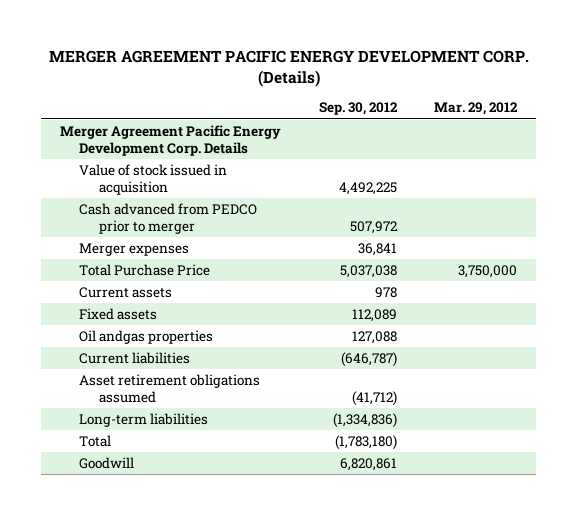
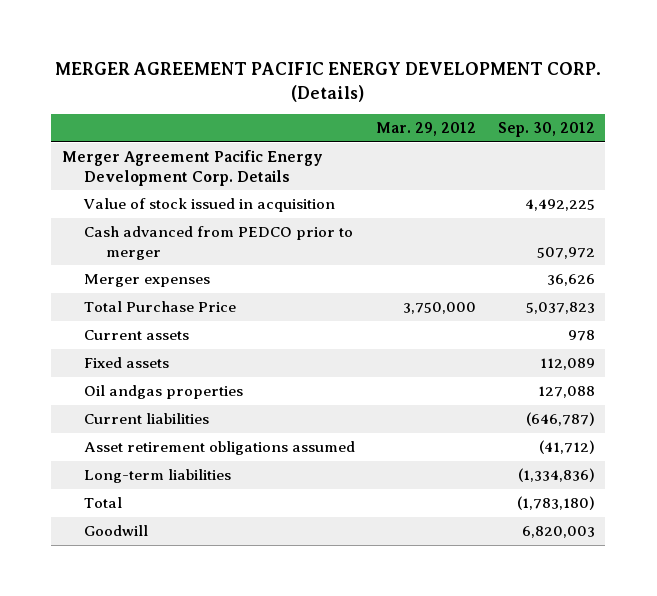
- | Sep. 30, 2012 | Mar. 29, 2012
+ | Mar. 29, 2012 | Sep. 30, 2012
- Merger expenses | 36,841 |
- Total Purchase Price | 5,037,038 | 3,750,000
+ Merger expenses | | 36,626
+ Total Purchase Price | 3,750,000 | 5,037,823
- Goodwill | 6,820,861 |
+ Goodwill | | 6,820,003

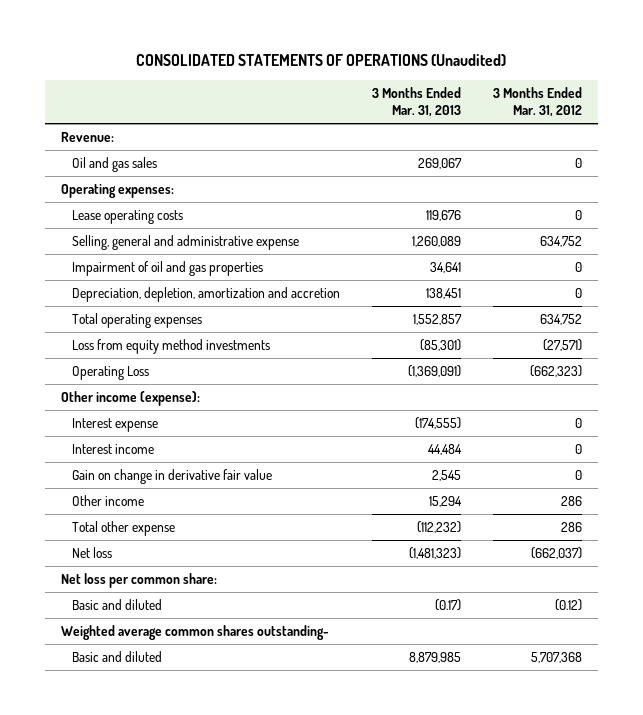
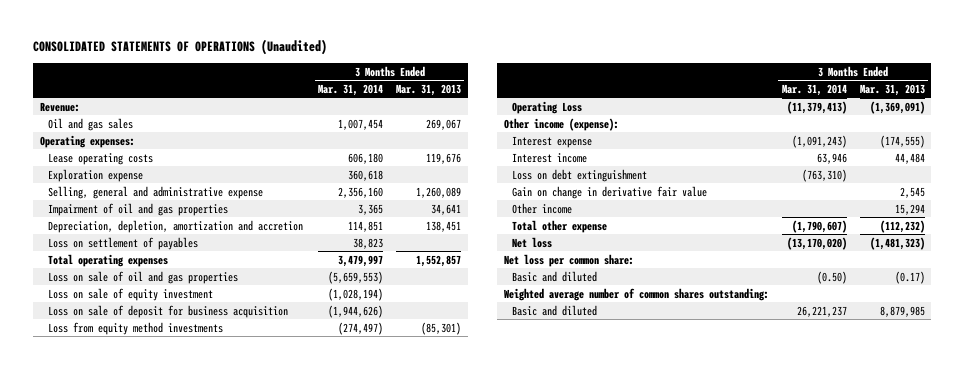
- | 3 Months Ended Mar. 31, 2013 | 3 Months Ended Mar. 31, 2012
+ | 3 Months Ended Mar. 31, 2014 | 3 Months Ended Mar. 31, 2013
+ Exploration expense | 360,618 |
+ Loss on settlement of payables | 38,823 |
+ Loss on sale of oil and gas properties | (5,659,553) |
+ Loss on sale of equity investment | (1,028,194) |
+ Loss on sale of deposit for business acquisition | (1,944,626) |
+ Loss on debt extinguishment | (763,310) |
- Weighted average common shares outstanding-
+ Weighted average number of common shares outstanding:

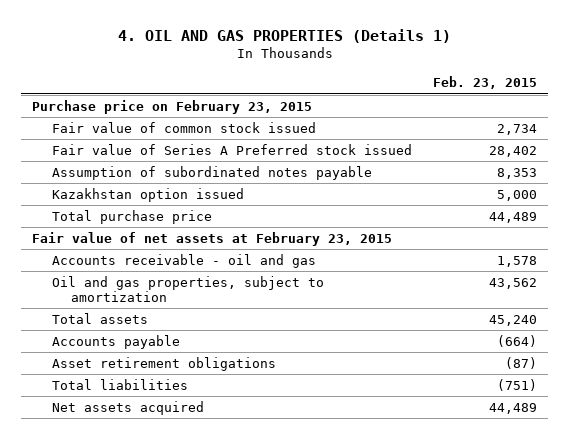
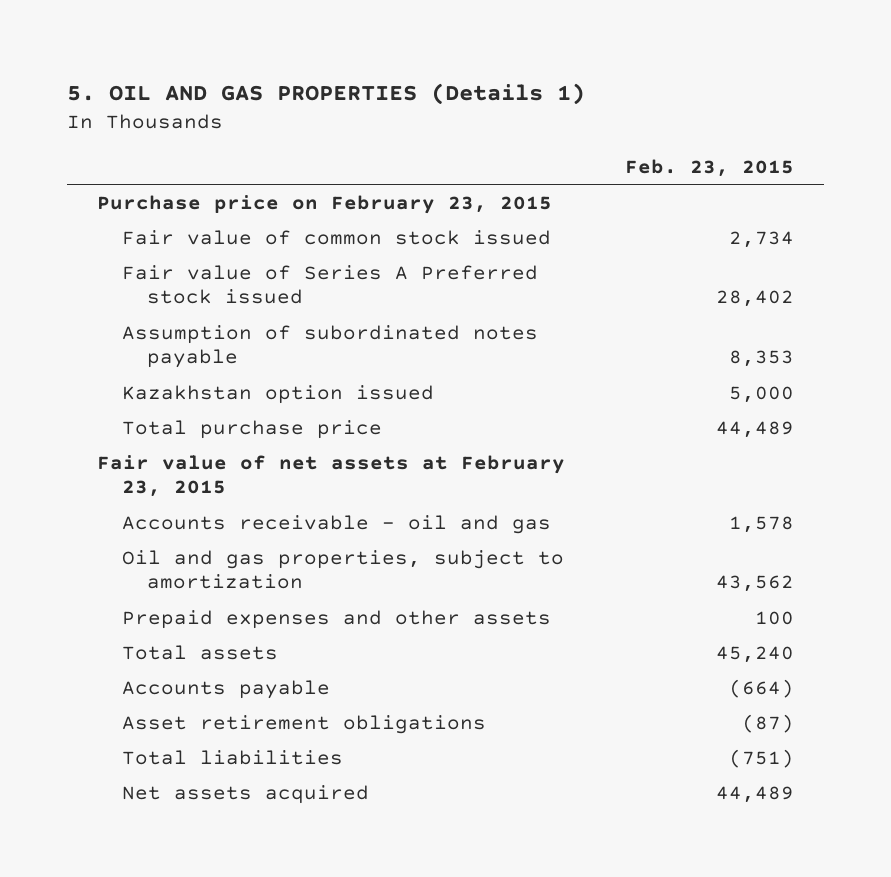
- 4. OIL AND GAS PROPERTIES (Details 1)
+ 5. OIL AND GAS PROPERTIES (Details 1)
+ Prepaid expenses and other assets | 100

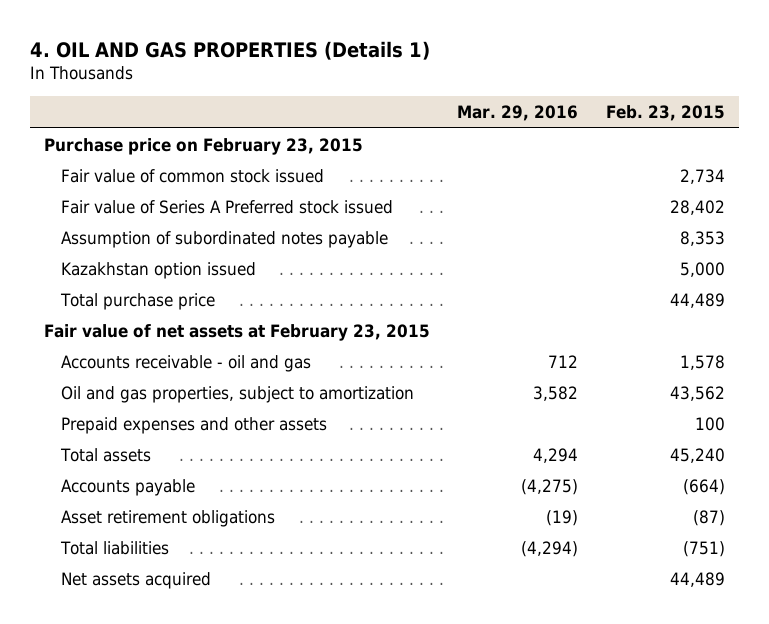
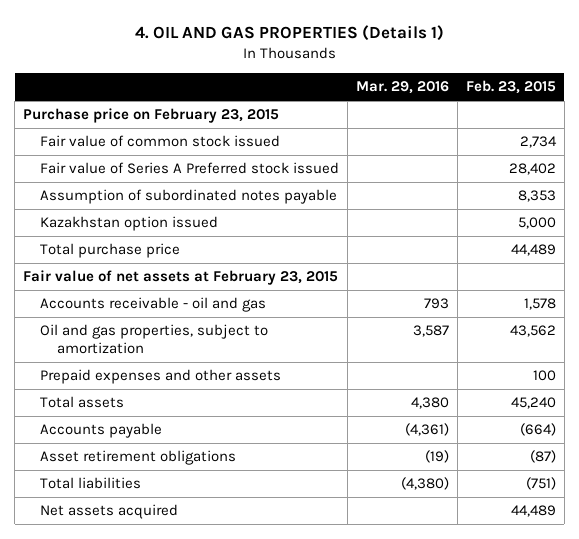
- Accounts receivable - oil and gas | 712 | 1,578
- Oil and gas properties, subject to amortization | 3,582 | 43,562
+ Accounts receivable - oil and gas | 793 | 1,578
+ Oil and gas properties, subject to amortization | 3,587 | 43,562
- Total assets | 4,294 | 45,240
- Accounts payable | (4,275) | (664)
+ Total assets | 4,380 | 45,240
+ Accounts payable | (4,361) | (664)
- Total liabilities | (4,294) | (751)
+ Total liabilities | (4,380) | (751)

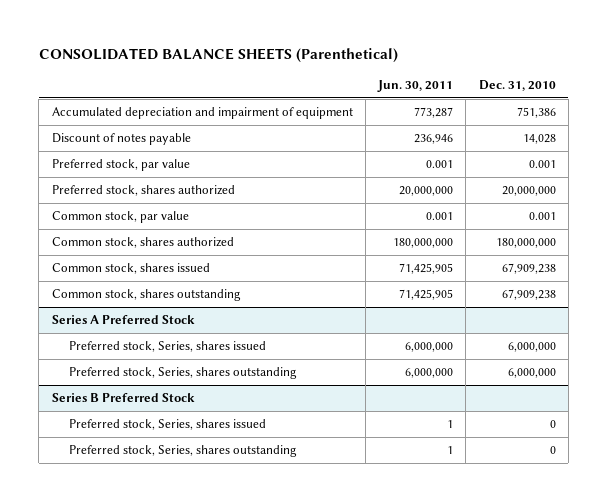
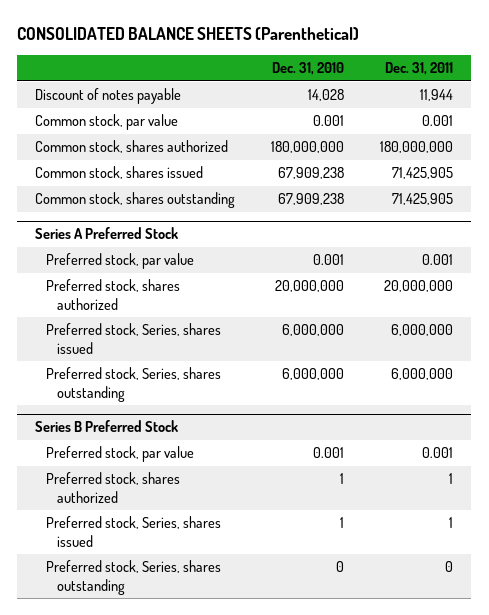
- | Jun. 30, 2011 | Dec. 31, 2010
+ | Dec. 31, 2010 | Dec. 31, 2011
- Accumulated depreciation and impairment of equipment | 773,287 | 751,386
- Preferred stock, par value | 0.001 | 0.001
- Preferred stock, shares authorized | 20,000,000 | 20,000,000
@ Series A Preferred Stock
+ Preferred stock, par value | 0.001 | 0.001
+ Preferred stock, shares authorized | 20,000,000 | 20,000,000
@ Series B Preferred Stock
- Preferred stock, Series, shares issued | 1 | 0
+ Preferred stock, par value | 0.001 | 0.001
+ Preferred stock, shares authorized | 1 | 1
+ Preferred stock, Series, shares issued | 1 | 1

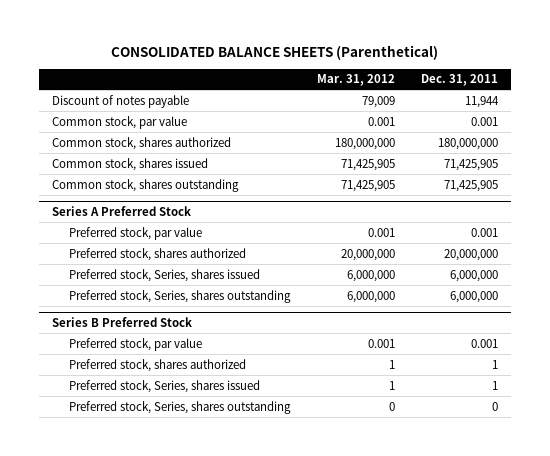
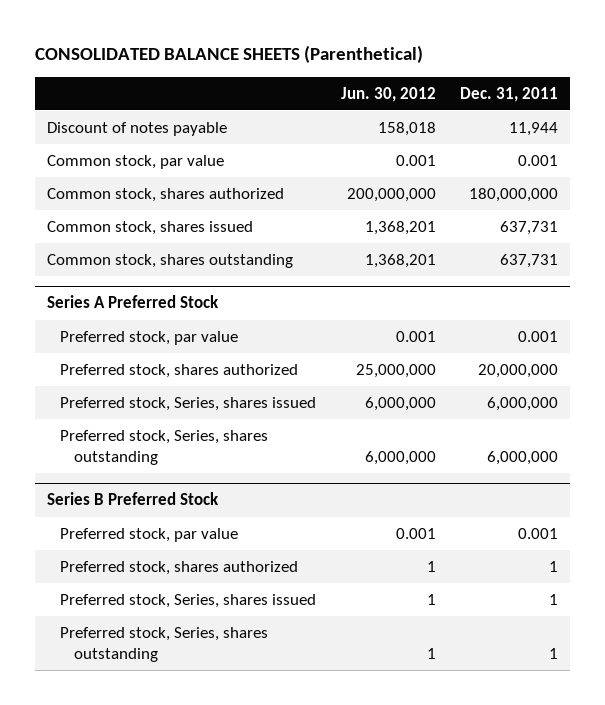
- | Mar. 31, 2012 | Dec. 31, 2011
+ | Jun. 30, 2012 | Dec. 31, 2011
- Common stock, shares issued | 71,425,905 | 71,425,905
- Common stock, shares outstanding | 71,425,905 | 71,425,905
+ Common stock, shares issued | 1,368,201 | 637,731
+ Common stock, shares outstanding | 1,368,201 | 637,731
@ Series B Preferred Stock
- Preferred stock, Series, shares outstanding | 0 | 0
+ Preferred stock, Series, shares outstanding | 1 | 1

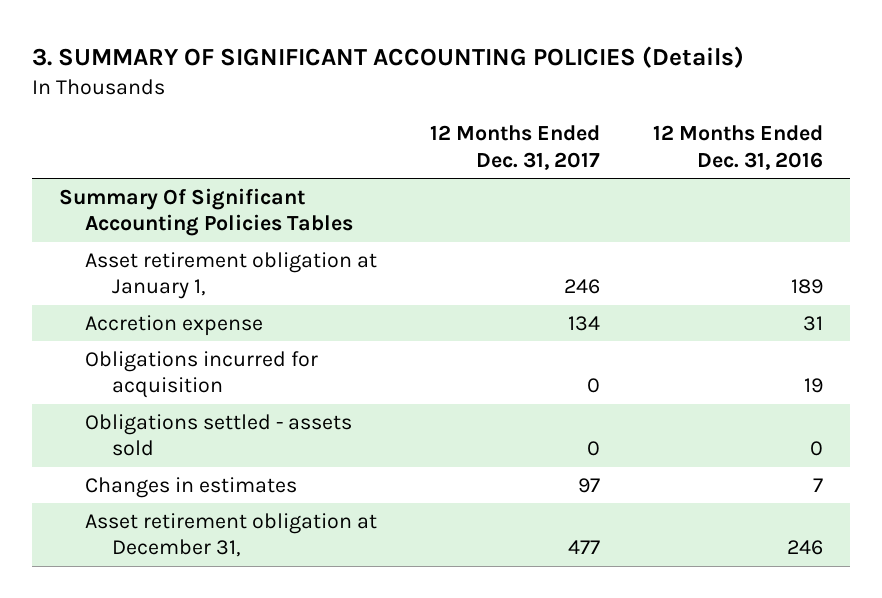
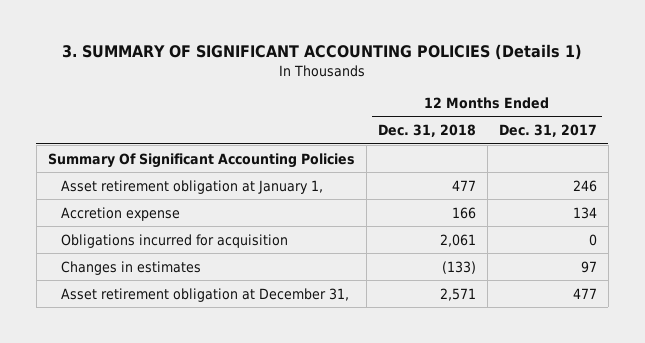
- 3. SUMMARY OF SIGNIFICANT ACCOUNTING POLICIES (Details)
+ 3. SUMMARY OF SIGNIFICANT ACCOUNTING POLICIES (Details 1)
- | 12 Months Ended Dec. 31, 2017 | 12 Months Ended Dec. 31, 2016
+ | 12 Months Ended Dec. 31, 2018 | 12 Months Ended Dec. 31, 2017
- Summary Of Significant Accounting Policies Tables
+ Summary Of Significant Accounting Policies
- Obligations settled - assets sold | 0 | 0

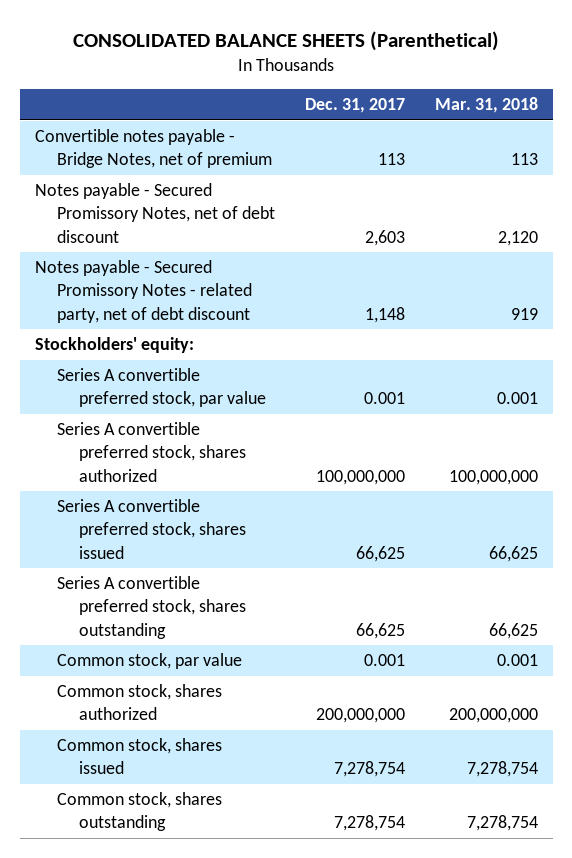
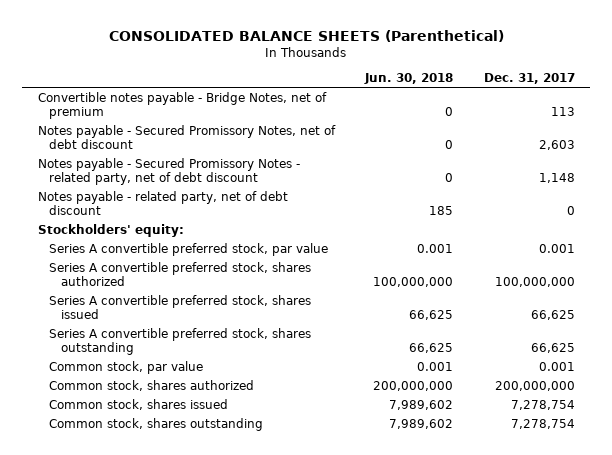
- | Dec. 31, 2017 | Mar. 31, 2018
+ | Jun. 30, 2018 | Dec. 31, 2017
+ Notes payable - related party, net of debt discount | 185 | 0

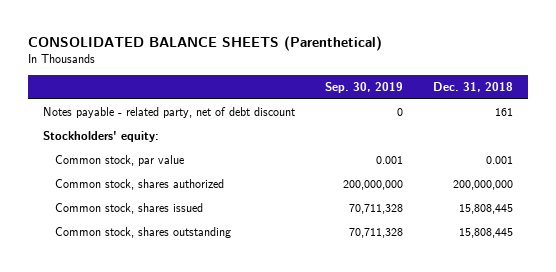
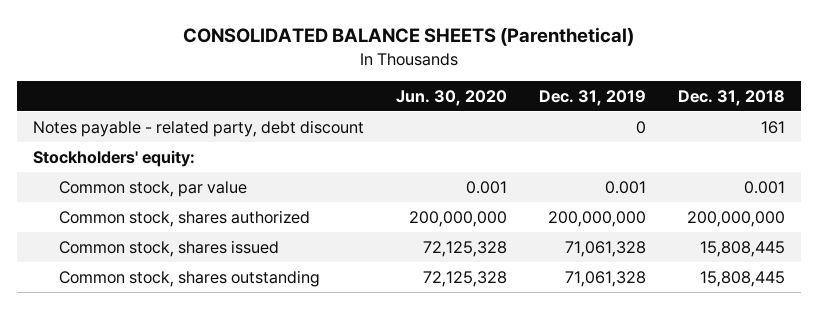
- | Sep. 30, 2019 | Dec. 31, 2018
+ | Jun. 30, 2020 | Dec. 31, 2019 | Dec. 31, 2018
- Notes payable - related party, net of debt discount | 0 | 161
+ Notes payable - related party, debt discount | | 0 | 161

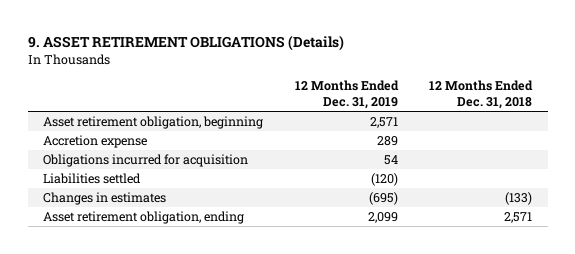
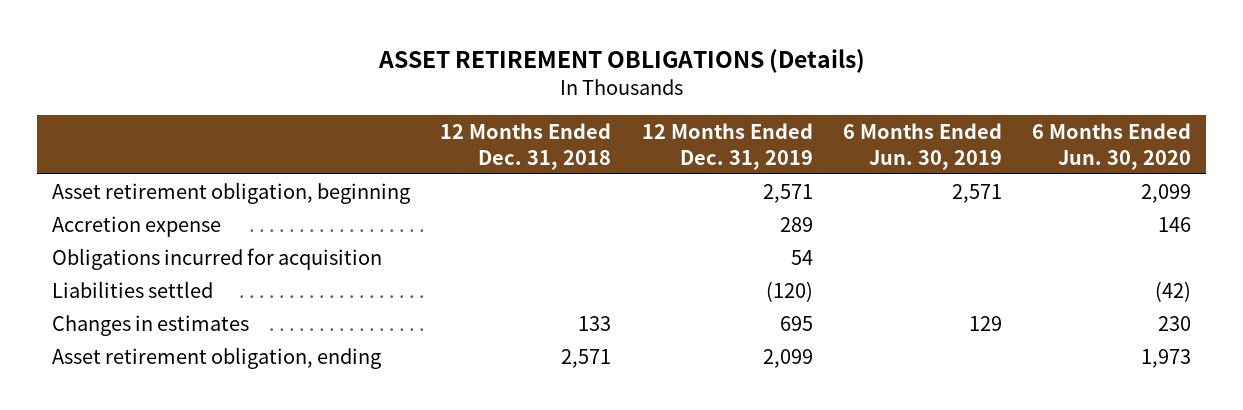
- 9. ASSET RETIREMENT OBLIGATIONS (Details)
+ ASSET RETIREMENT OBLIGATIONS (Details)
- | 12 Months Ended Dec. 31, 2019 | 12 Months Ended Dec. 31, 2018
+ | 12 Months Ended Dec. 31, 2018 | 12 Months Ended Dec. 31, 2019 | 6 Months Ended Jun. 30, 2019 | 6 Months Ended Jun. 30, 2020
- Changes in estimates | (695) | (133)
+ Changes in estimates | 133 | 695 | 129 | 230

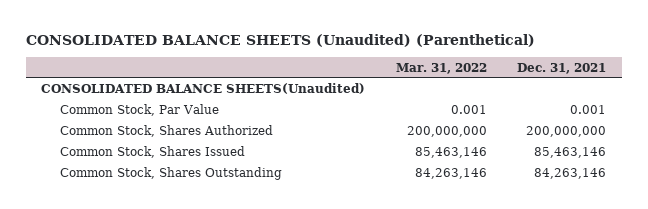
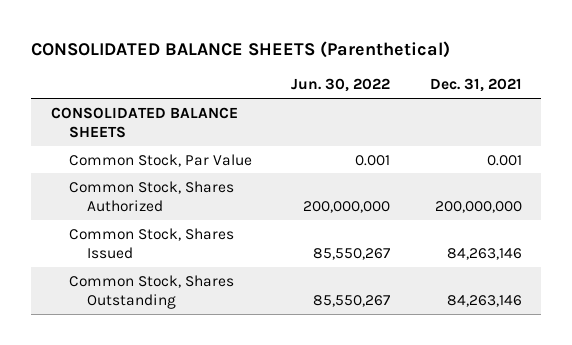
- CONSOLIDATED BALANCE SHEETS (Unaudited) (Parenthetical)
+ CONSOLIDATED BALANCE SHEETS (Parenthetical)
- | Mar. 31, 2022 | Dec. 31, 2021
+ | Jun. 30, 2022 | Dec. 31, 2021
- CONSOLIDATED BALANCE SHEETS(Unaudited)
+ CONSOLIDATED BALANCE SHEETS
- Common Stock, Shares Issued | 85,463,146 | 85,463,146
+ Common Stock, Shares Issued | 85,550,267 | 84,263,146

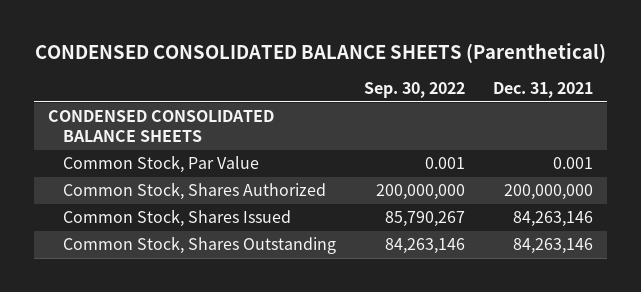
- CONSOLIDATED BALANCE SHEETS (Parenthetical)
+ CONDENSED CONSOLIDATED BALANCE SHEETS (Parenthetical)
- | Jun. 30, 2022 | Dec. 31, 2021
+ | Sep. 30, 2022 | Dec. 31, 2021
- CONSOLIDATED BALANCE SHEETS
+ CONDENSED CONSOLIDATED BALANCE SHEETS

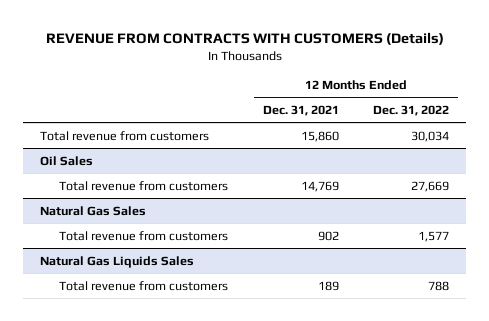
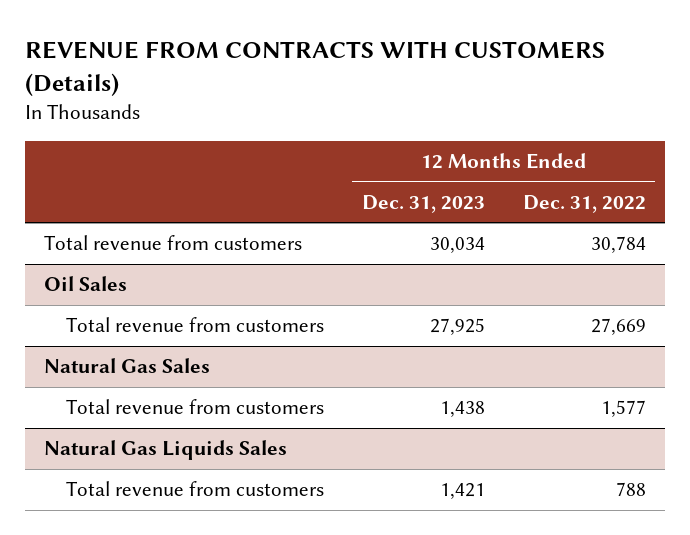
- | 12 Months Ended Dec. 31, 2021 | 12 Months Ended Dec. 31, 2022
+ | 12 Months Ended Dec. 31, 2023 | 12 Months Ended Dec. 31, 2022
- Total revenue from customers | 15,860 | 30,034
+ Total revenue from customers | 30,034 | 30,784

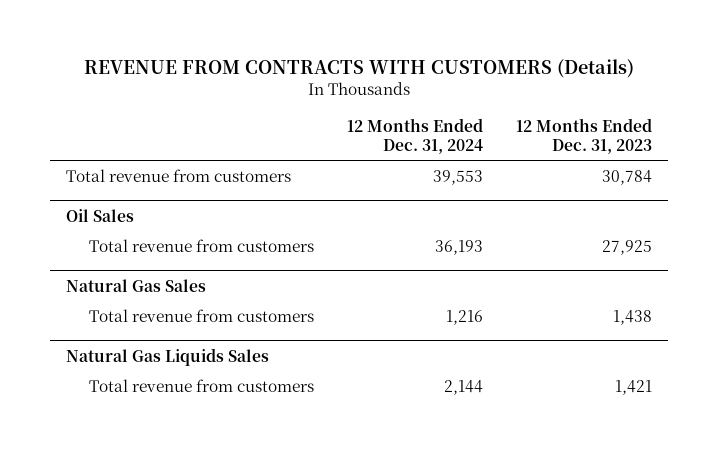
- | 12 Months Ended Dec. 31, 2023 | 12 Months Ended Dec. 31, 2022
+ | 12 Months Ended Dec. 31, 2024 | 12 Months Ended Dec. 31, 2023
- Total revenue from customers | 30,034 | 30,784
+ Total revenue from customers | 39,553 | 30,784

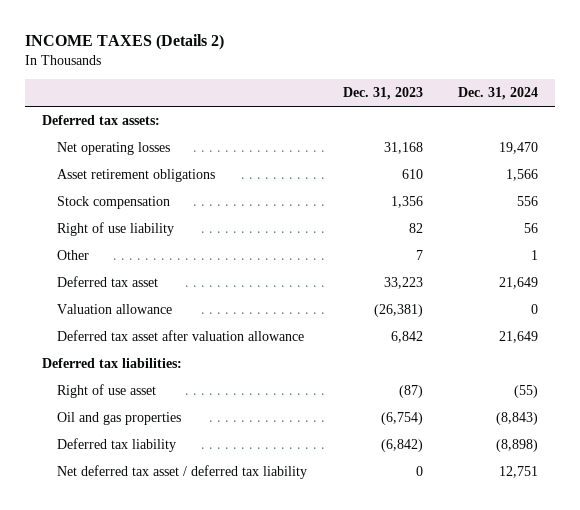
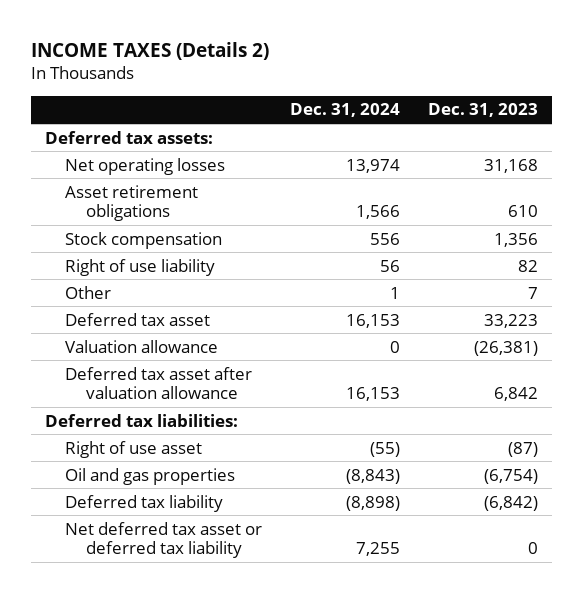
- | Dec. 31, 2023 | Dec. 31, 2024
+ | Dec. 31, 2024 | Dec. 31, 2023
- Net operating losses | 31,168 | 19,470
+ Net operating losses | 13,974 | 31,168
- Deferred tax asset | 33,223 | 21,649
+ Deferred tax asset | 16,153 | 33,223
- Deferred tax asset after valuation allowance | 6,842 | 21,649
+ Deferred tax asset after valuation allowance | 16,153 | 6,842
- Net deferred tax asset / deferred tax liability | 0 | 12,751
+ Net deferred tax asset or deferred tax liability | 7,255 | 0

